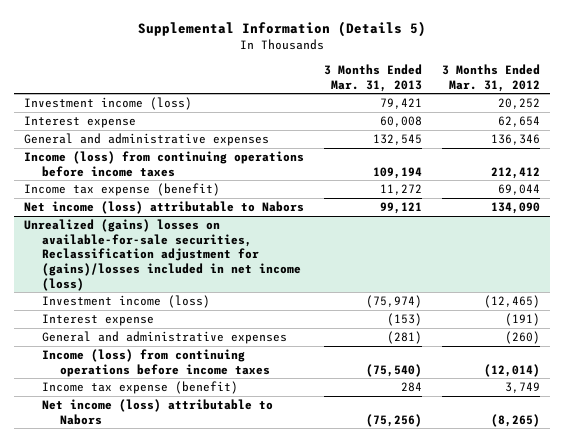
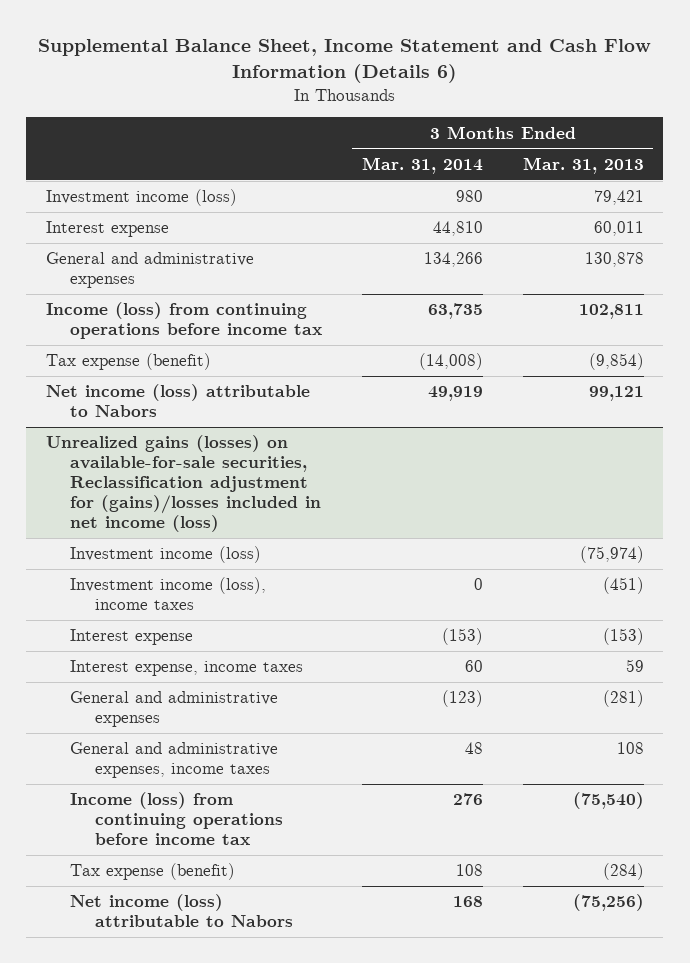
- Supplemental Information (Details 5)
+ Supplemental Balance Sheet, Income Statement and Cash Flow Information (Details 6)
- | 3 Months Ended Mar. 31, 2013 | 3 Months Ended Mar. 31, 2012
+ | 3 Months Ended Mar. 31, 2014 | 3 Months Ended Mar. 31, 2013
- Interest expense | 60,008 | 62,654
- General and administrative expenses | 132,545 | 136,346
- Income (loss) from continuing operations before income taxes | 109,194 | 212,412
- Income tax expense (benefit) | 11,272 | 69,044
+ Interest expense | 44,810 | 60,011
+ General and administrative expenses | 134,266 | 130,878
+ Income (loss) from continuing operations before income tax | 63,735 | 102,811
+ Tax expense (benefit) | (14,008) | (9,854)
- Unrealized (gains) losses on available-for-sale securities, Reclassification adjustment for (gains)/losses included in net income (loss)
+ Unrealized gains (losses) on available-for-sale securities, Reclassification adjustment for (gains)/losses included in net income (loss)
+ Investment income (loss), income taxes | 0 | (451)
+ Interest expense, income taxes | 60 | 59
- Income (loss) from continuing operations before income taxes | (75,540) | (12,014)
- Income tax expense (benefit) | 284 | 3,749
+ General and administrative expenses, income taxes | 48 | 108
+ Income (loss) from continuing operations before income tax | 276 | (75,540)
+ Tax expense (benefit) | 108 | (284)

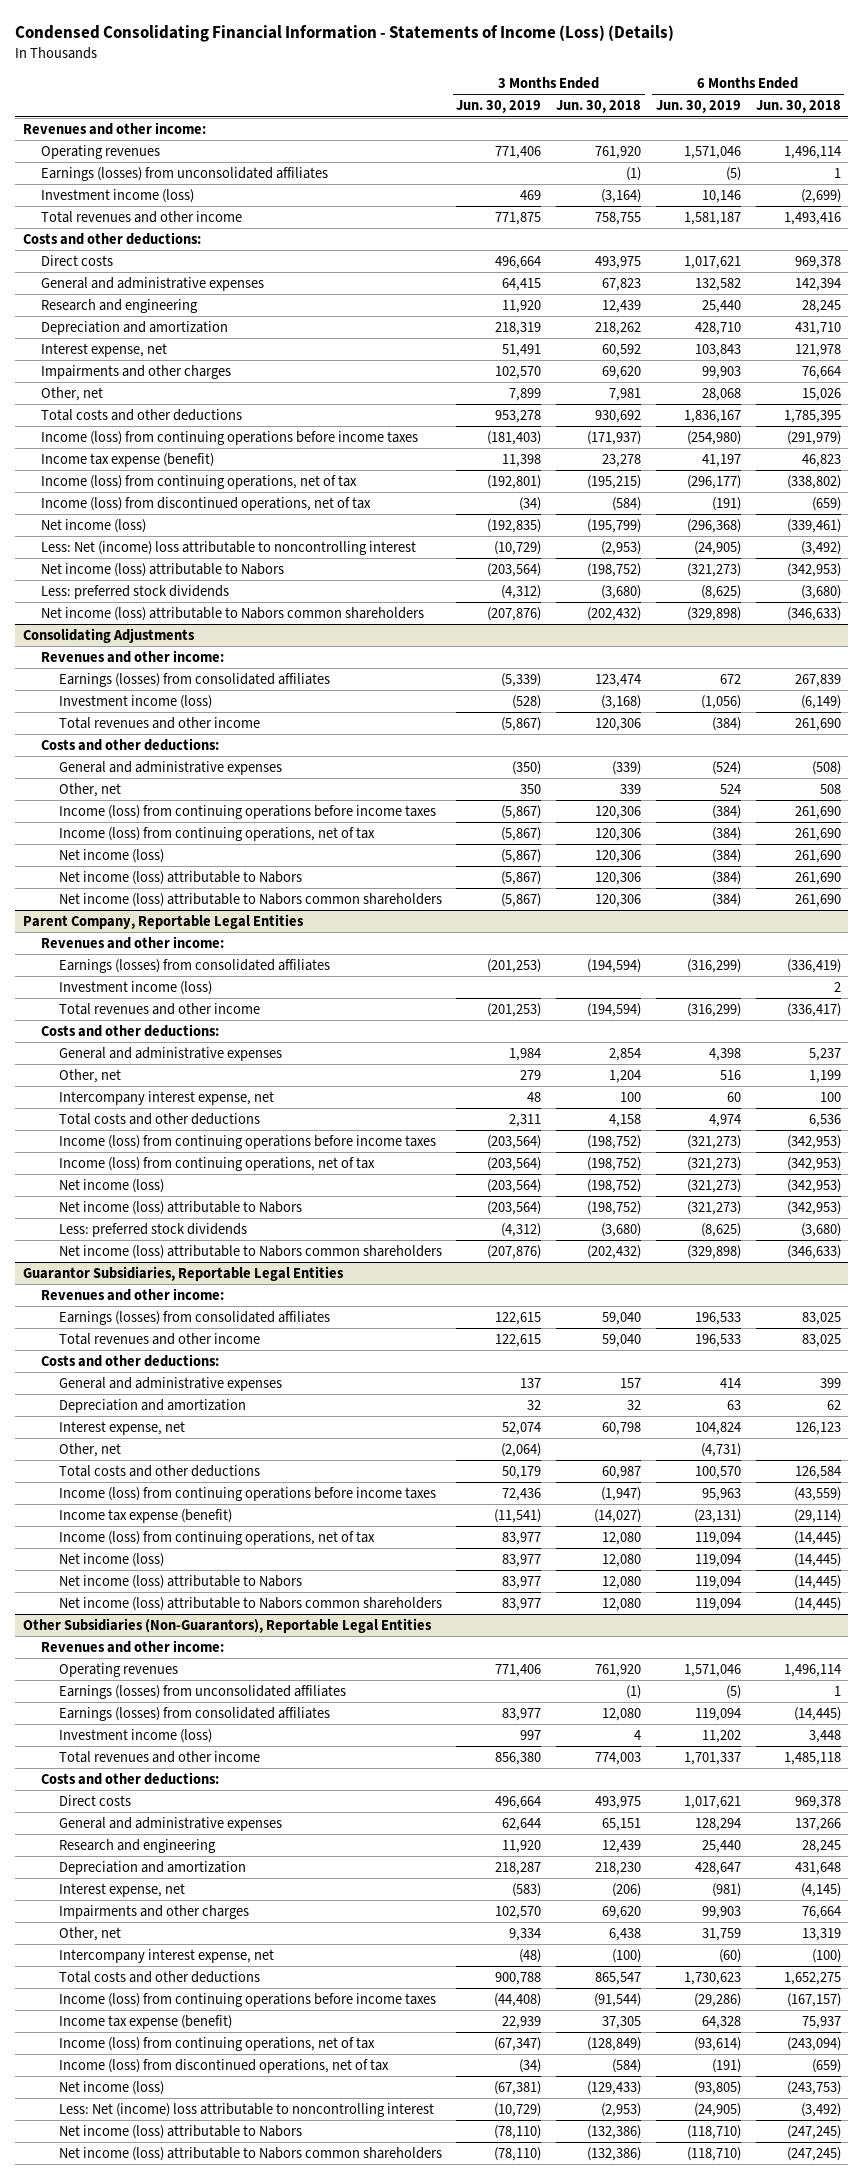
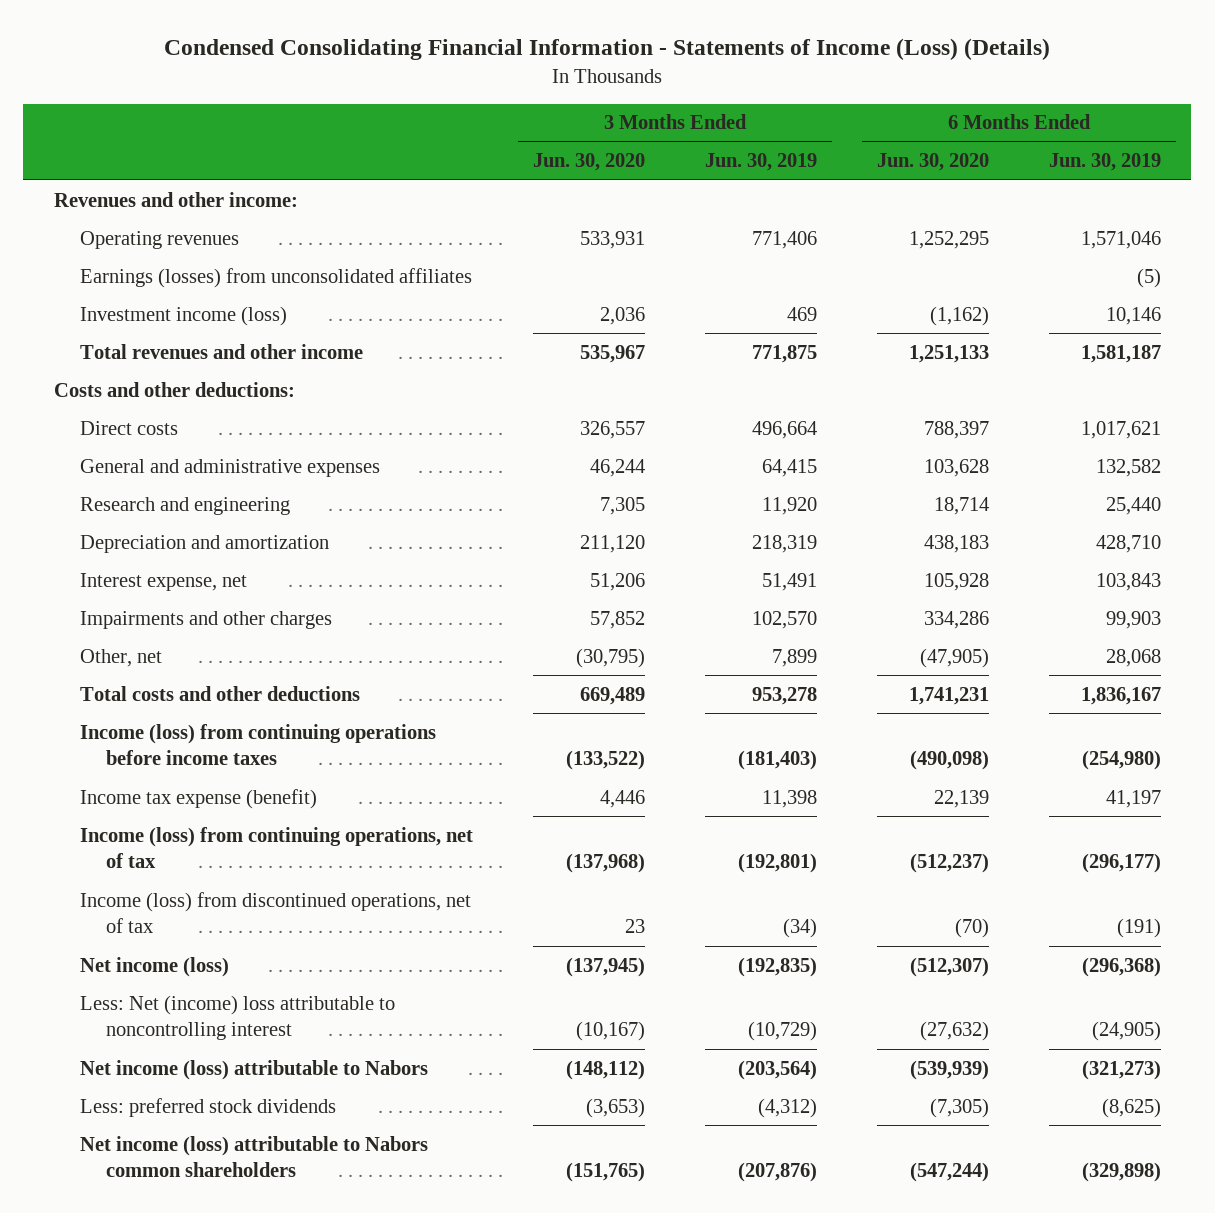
- | 3 Months Ended Jun. 30, 2019 | 3 Months Ended Jun. 30, 2018 | 6 Months Ended Jun. 30, 2019 | 6 Months Ended Jun. 30, 2018
+ | 3 Months Ended Jun. 30, 2020 | 3 Months Ended Jun. 30, 2019 | 6 Months Ended Jun. 30, 2020 | 6 Months Ended Jun. 30, 2019
- Consolidating Adjustments
- Revenues and other income:
- Earnings (losses) from consolidated affiliates | (5,339) | 123,474 | 672 | 267,839
- Investment income (loss) | (528) | (3,168) | (1,056) | (6,149)
- Total revenues and other income | (5,867) | 120,306 | (384) | 261,690
- Costs and other deductions:
- General and administrative expenses | (350) | (339) | (524) | (508)
- Other, net | 350 | 339 | 524 | 508
- Income (loss) from continuing operations before income taxes | (5,867) | 120,306 | (384) | 261,690
- Income (loss) from continuing operations, net of tax | (5,867) | 120,306 | (384) | 261,690
- Net income (loss) | (5,867) | 120,306 | (384) | 261,690
- Net income (loss) attributable to Nabors | (5,867) | 120,306 | (384) | 261,690
- Net income (loss) attributable to Nabors common shareholders | (5,867) | 120,306 | (384) | 261,690
- Parent Company, Reportable Legal Entities
- Revenues and other income:
- Earnings (losses) from consolidated affiliates | (201,253) | (194,594) | (316,299) | (336,419)
- Investment income (loss) | | | | 2
- Total revenues and other income | (201,253) | (194,594) | (316,299) | (336,417)
- Costs and other deductions:
- General and administrative expenses | 1,984 | 2,854 | 4,398 | 5,237
- Other, net | 279 | 1,204 | 516 | 1,199
- Intercompany interest expense, net | 48 | 100 | 60 | 100
- Total costs and other deductions | 2,311 | 4,158 | 4,974 | 6,536
- Income (loss) from continuing operations before income taxes | (203,564) | (198,752) | (321,273) | (342,953)
- Income (loss) from continuing operations, net of tax | (203,564) | (198,752) | (321,273) | (342,953)
- Net income (loss) | (203,564) | (198,752) | (321,273) | (342,953)
- Net income (loss) attributable to Nabors | (203,564) | (198,752) | (321,273) | (342,953)
- Less: preferred stock dividends | (4,312) | (3,680) | (8,625) | (3,680)
- Net income (loss) attributable to Nabors common shareholders | (207,876) | (202,432) | (329,898) | (346,633)
- Guarantor Subsidiaries, Reportable Legal Entities
- Revenues and other income:
- Earnings (losses) from consolidated affiliates | 122,615 | 59,040 | 196,533 | 83,025
- Total revenues and other income | 122,615 | 59,040 | 196,533 | 83,025
- Costs and other deductions:
- General and administrative expenses | 137 | 157 | 414 | 399
- Depreciation and amortization | 32 | 32 | 63 | 62
- Interest expense, net | 52,074 | 60,798 | 104,824 | 126,123
- Other, net | (2,064) | | (4,731) |
- Total costs and other deductions | 50,179 | 60,987 | 100,570 | 126,584
- Income (loss) from continuing operations before income taxes | 72,436 | (1,947) | 95,963 | (43,559)
- Income tax expense (benefit) | (11,541) | (14,027) | (23,131) | (29,114)
- Income (loss) from continuing operations, net of tax | 83,977 | 12,080 | 119,094 | (14,445)
- Net income (loss) | 83,977 | 12,080 | 119,094 | (14,445)
- Net income (loss) attributable to Nabors | 83,977 | 12,080 | 119,094 | (14,445)
- Net income (loss) attributable to Nabors common shareholders | 83,977 | 12,080 | 119,094 | (14,445)
- Other Subsidiaries (Non-Guarantors), Reportable Legal Entities
- Revenues and other income:
- Operating revenues | 771,406 | 761,920 | 1,571,046 | 1,496,114
- Earnings (losses) from unconsolidated affiliates | | (1) | (5) | 1
- Earnings (losses) from consolidated affiliates | 83,977 | 12,080 | 119,094 | (14,445)
- Investment income (loss) | 997 | 4 | 11,202 | 3,448
- Total revenues and other income | 856,380 | 774,003 | 1,701,337 | 1,485,118
- Costs and other deductions:
- Direct costs | 496,664 | 493,975 | 1,017,621 | 969,378
- General and administrative expenses | 62,644 | 65,151 | 128,294 | 137,266
- Research and engineering | 11,920 | 12,439 | 25,440 | 28,245
- Depreciation and amortization | 218,287 | 218,230 | 428,647 | 431,648
- Interest expense, net | (583) | (206) | (981) | (4,145)
- Impairments and other charges | 102,570 | 69,620 | 99,903 | 76,664
- Other, net | 9,334 | 6,438 | 31,759 | 13,319
- Intercompany interest expense, net | (48) | (100) | (60) | (100)
- Total costs and other deductions | 900,788 | 865,547 | 1,730,623 | 1,652,275
- Income (loss) from continuing operations before income taxes | (44,408) | (91,544) | (29,286) | (167,157)
- Income tax expense (benefit) | 22,939 | 37,305 | 64,328 | 75,937
- Income (loss) from continuing operations, net of tax | (67,347) | (128,849) | (93,614) | (243,094)
- Income (loss) from discontinued operations, net of tax | (34) | (584) | (191) | (659)
- Net income (loss) | (67,381) | (129,433) | (93,805) | (243,753)
- Less: Net (income) loss attributable to noncontrolling interest | (10,729) | (2,953) | (24,905) | (3,492)
- Net income (loss) attributable to Nabors | (78,110) | (132,386) | (118,710) | (247,245)
- Net income (loss) attributable to Nabors common shareholders | (78,110) | (132,386) | (118,710) | (247,245)

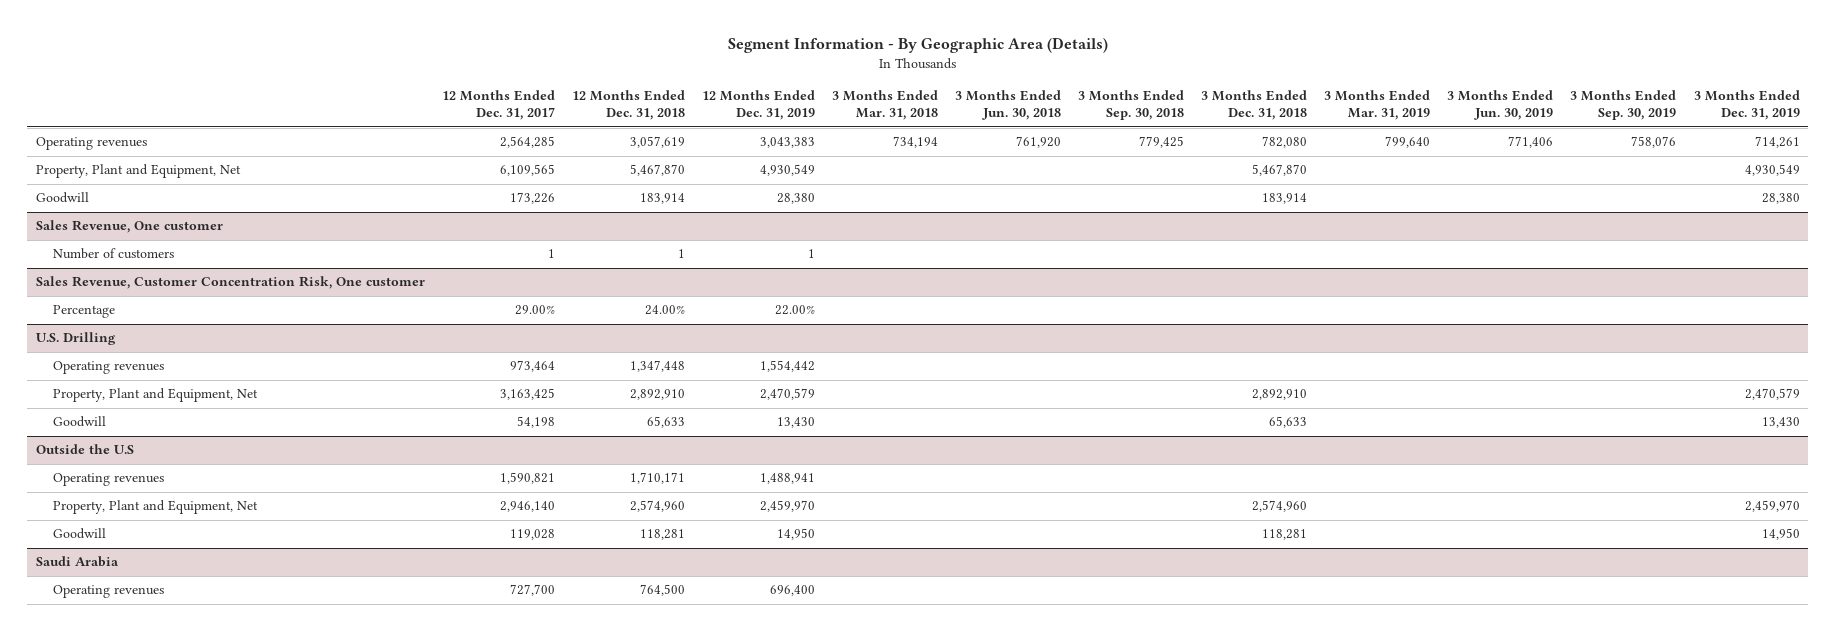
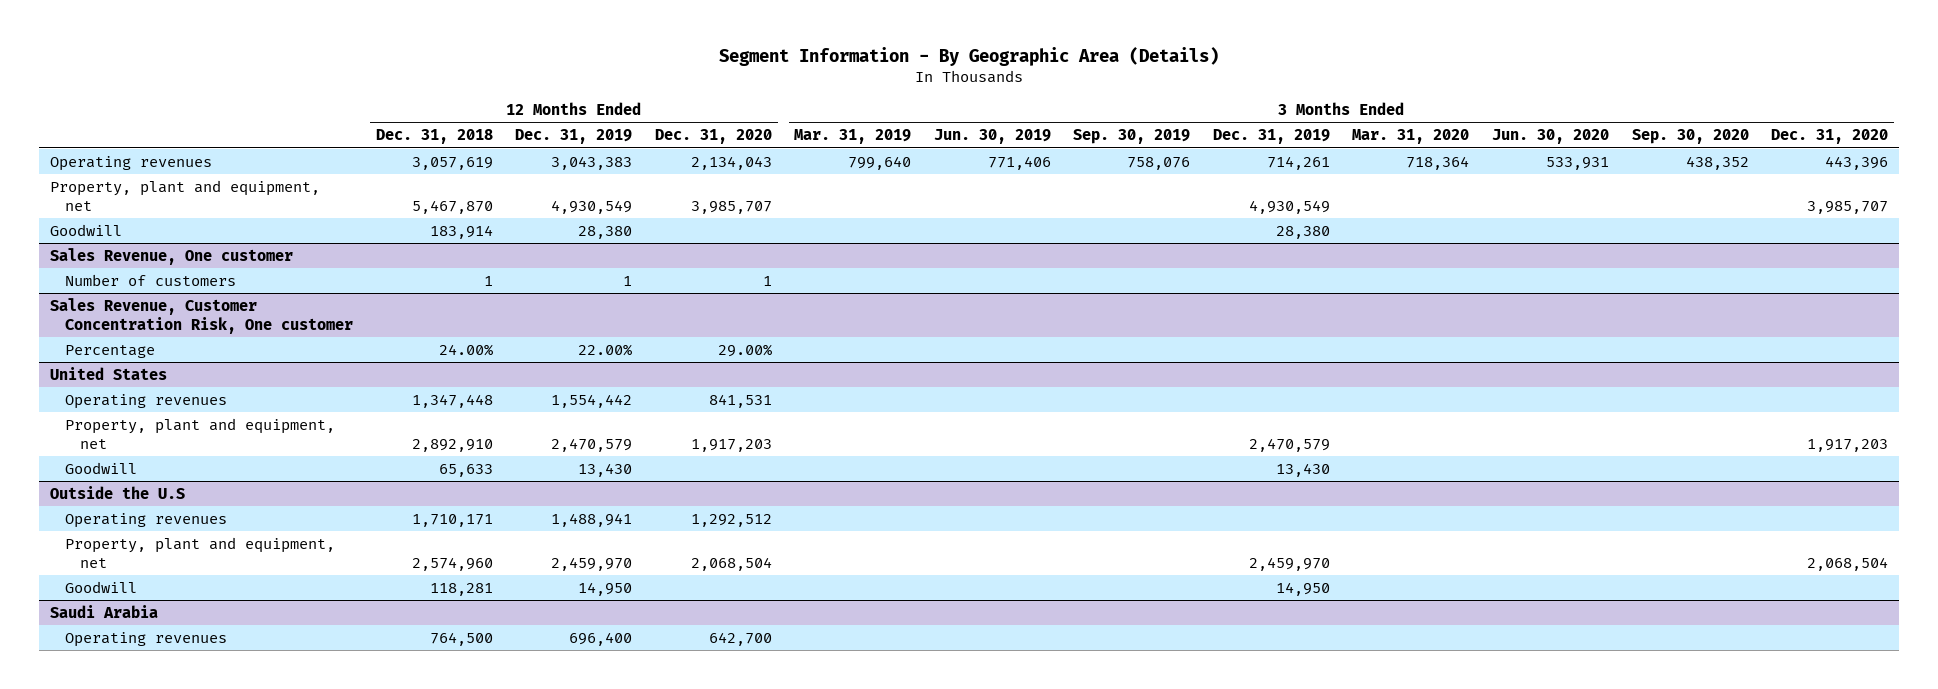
- | 12 Months Ended Dec. 31, 2017 | 12 Months Ended Dec. 31, 2018 | 12 Months Ended Dec. 31, 2019 | 3 Months Ended Mar. 31, 2018 | 3 Months Ended Jun. 30, 2018 | 3 Months Ended Sep. 30, 2018 | 3 Months Ended Dec. 31, 2018 | 3 Months Ended Mar. 31, 2019 | 3 Months Ended Jun. 30, 2019 | 3 Months Ended Sep. 30, 2019 | 3 Months Ended Dec. 31, 2019
+ | 12 Months Ended Dec. 31, 2018 | 12 Months Ended Dec. 31, 2019 | 12 Months Ended Dec. 31, 2020 | 3 Months Ended Mar. 31, 2019 | 3 Months Ended Jun. 30, 2019 | 3 Months Ended Sep. 30, 2019 | 3 Months Ended Dec. 31, 2019 | 3 Months Ended Mar. 31, 2020 | 3 Months Ended Jun. 30, 2020 | 3 Months Ended Sep. 30, 2020 | 3 Months Ended Dec. 31, 2020
- Property, Plant and Equipment, Net | 6,109,565 | 5,467,870 | 4,930,549 | | | | 5,467,870 | | | | 4,930,549
+ Property, plant and equipment, net | 5,467,870 | 4,930,549 | 3,985,707 | | | | 4,930,549 | | | | 3,985,707
- U.S. Drilling
+ United States
- Property, Plant and Equipment, Net | 3,163,425 | 2,892,910 | 2,470,579 | | | | 2,892,910 | | | | 2,470,579
+ Property, plant and equipment, net | 2,892,910 | 2,470,579 | 1,917,203 | | | | 2,470,579 | | | | 1,917,203
@ Outside the U.S
- Property, Plant and Equipment, Net | 2,946,140 | 2,574,960 | 2,459,970 | | | | 2,574,960 | | | | 2,459,970
+ Property, plant and equipment, net | 2,574,960 | 2,459,970 | 2,068,504 | | | | 2,459,970 | | | | 2,068,504

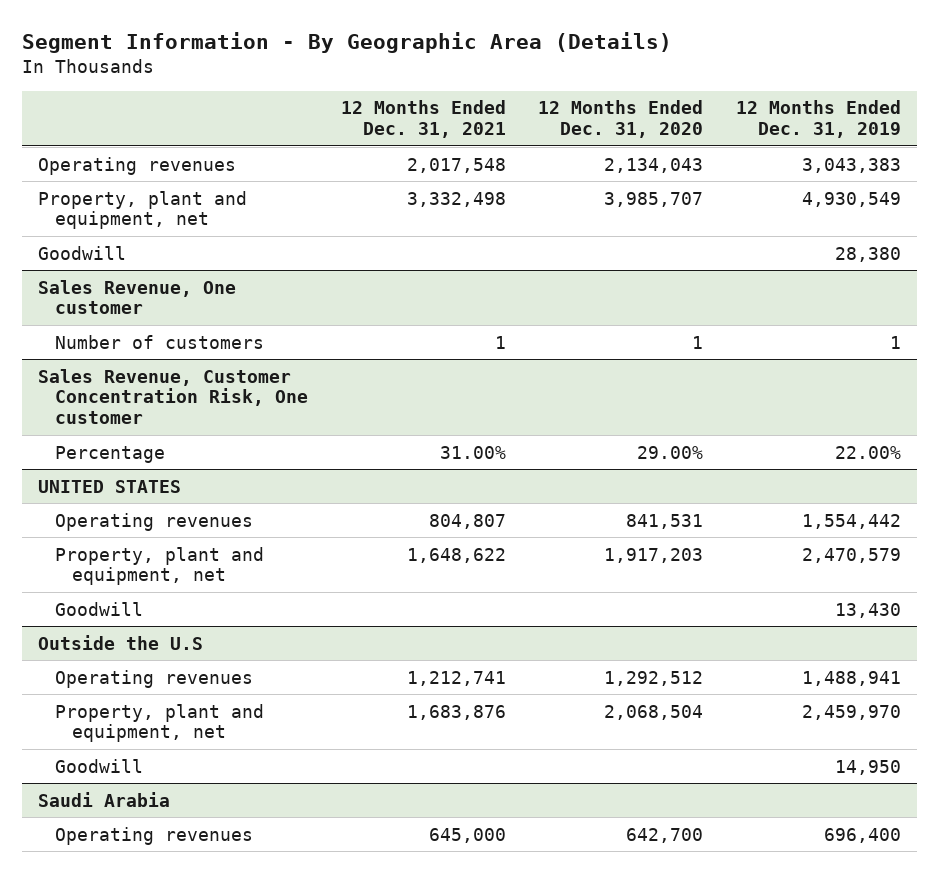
- | 12 Months Ended Dec. 31, 2018 | 12 Months Ended Dec. 31, 2019 | 12 Months Ended Dec. 31, 2020 | 3 Months Ended Mar. 31, 2019 | 3 Months Ended Jun. 30, 2019 | 3 Months Ended Sep. 30, 2019 | 3 Months Ended Dec. 31, 2019 | 3 Months Ended Mar. 31, 2020 | 3 Months Ended Jun. 30, 2020 | 3 Months Ended Sep. 30, 2020 | 3 Months Ended Dec. 31, 2020
+ | 12 Months Ended Dec. 31, 2021 | 12 Months Ended Dec. 31, 2020 | 12 Months Ended Dec. 31, 2019
- United States
+ UNITED STATES

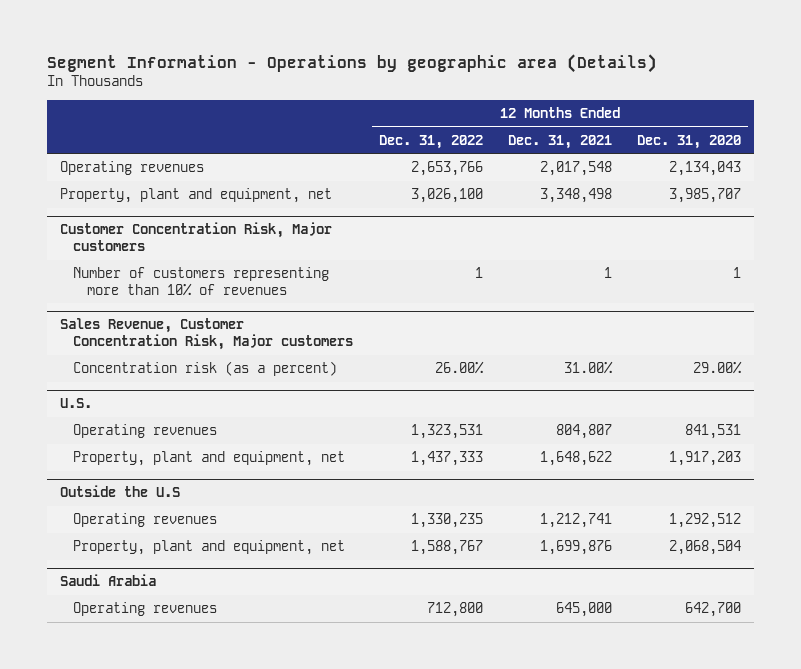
- Segment Information - By Geographic Area (Details)
+ Segment Information - Operations by geographic area (Details)
- | 12 Months Ended Dec. 31, 2021 | 12 Months Ended Dec. 31, 2020 | 12 Months Ended Dec. 31, 2019
+ | 12 Months Ended Dec. 31, 2022 | 12 Months Ended Dec. 31, 2021 | 12 Months Ended Dec. 31, 2020
- Property, plant and equipment, net | 3,332,498 | 3,985,707 | 4,930,549
- Goodwill | | | 28,380
- Sales Revenue, One customer
- Number of customers | 1 | 1 | 1
- Sales Revenue, Customer Concentration Risk, One customer
- Percentage | 31.00% | 29.00% | 22.00%
- UNITED STATES
+ Property, plant and equipment, net | 3,026,100 | 3,348,498 | 3,985,707
+ Customer Concentration Risk, Major customers
+ Number of customers representing more than 10% of revenues | 1 | 1 | 1
+ Sales Revenue, Customer Concentration Risk, Major customers
+ Concentration risk (as a percent) | 26.00% | 31.00% | 29.00%
+ U.S.
- Goodwill | | | 13,430
@ Outside the U.S
- Property, plant and equipment, net | 1,683,876 | 2,068,504 | 2,459,970
- Goodwill | | | 14,950
+ Property, plant and equipment, net | 1,588,767 | 1,699,876 | 2,068,504

